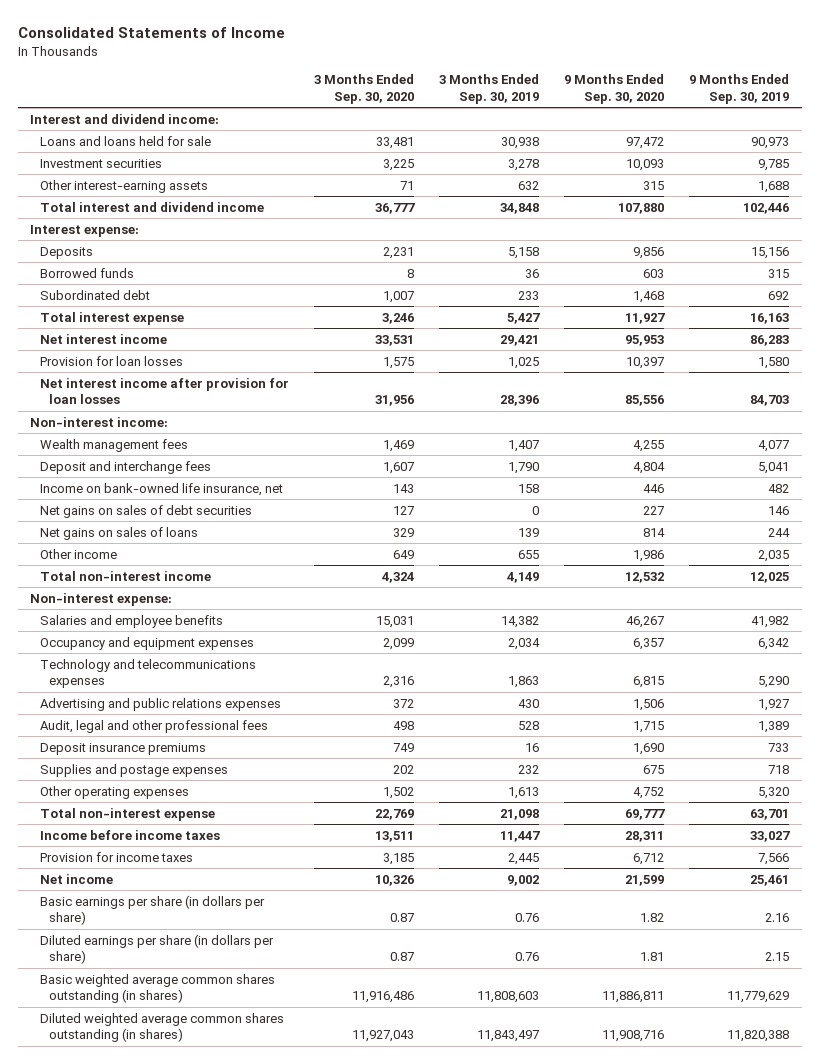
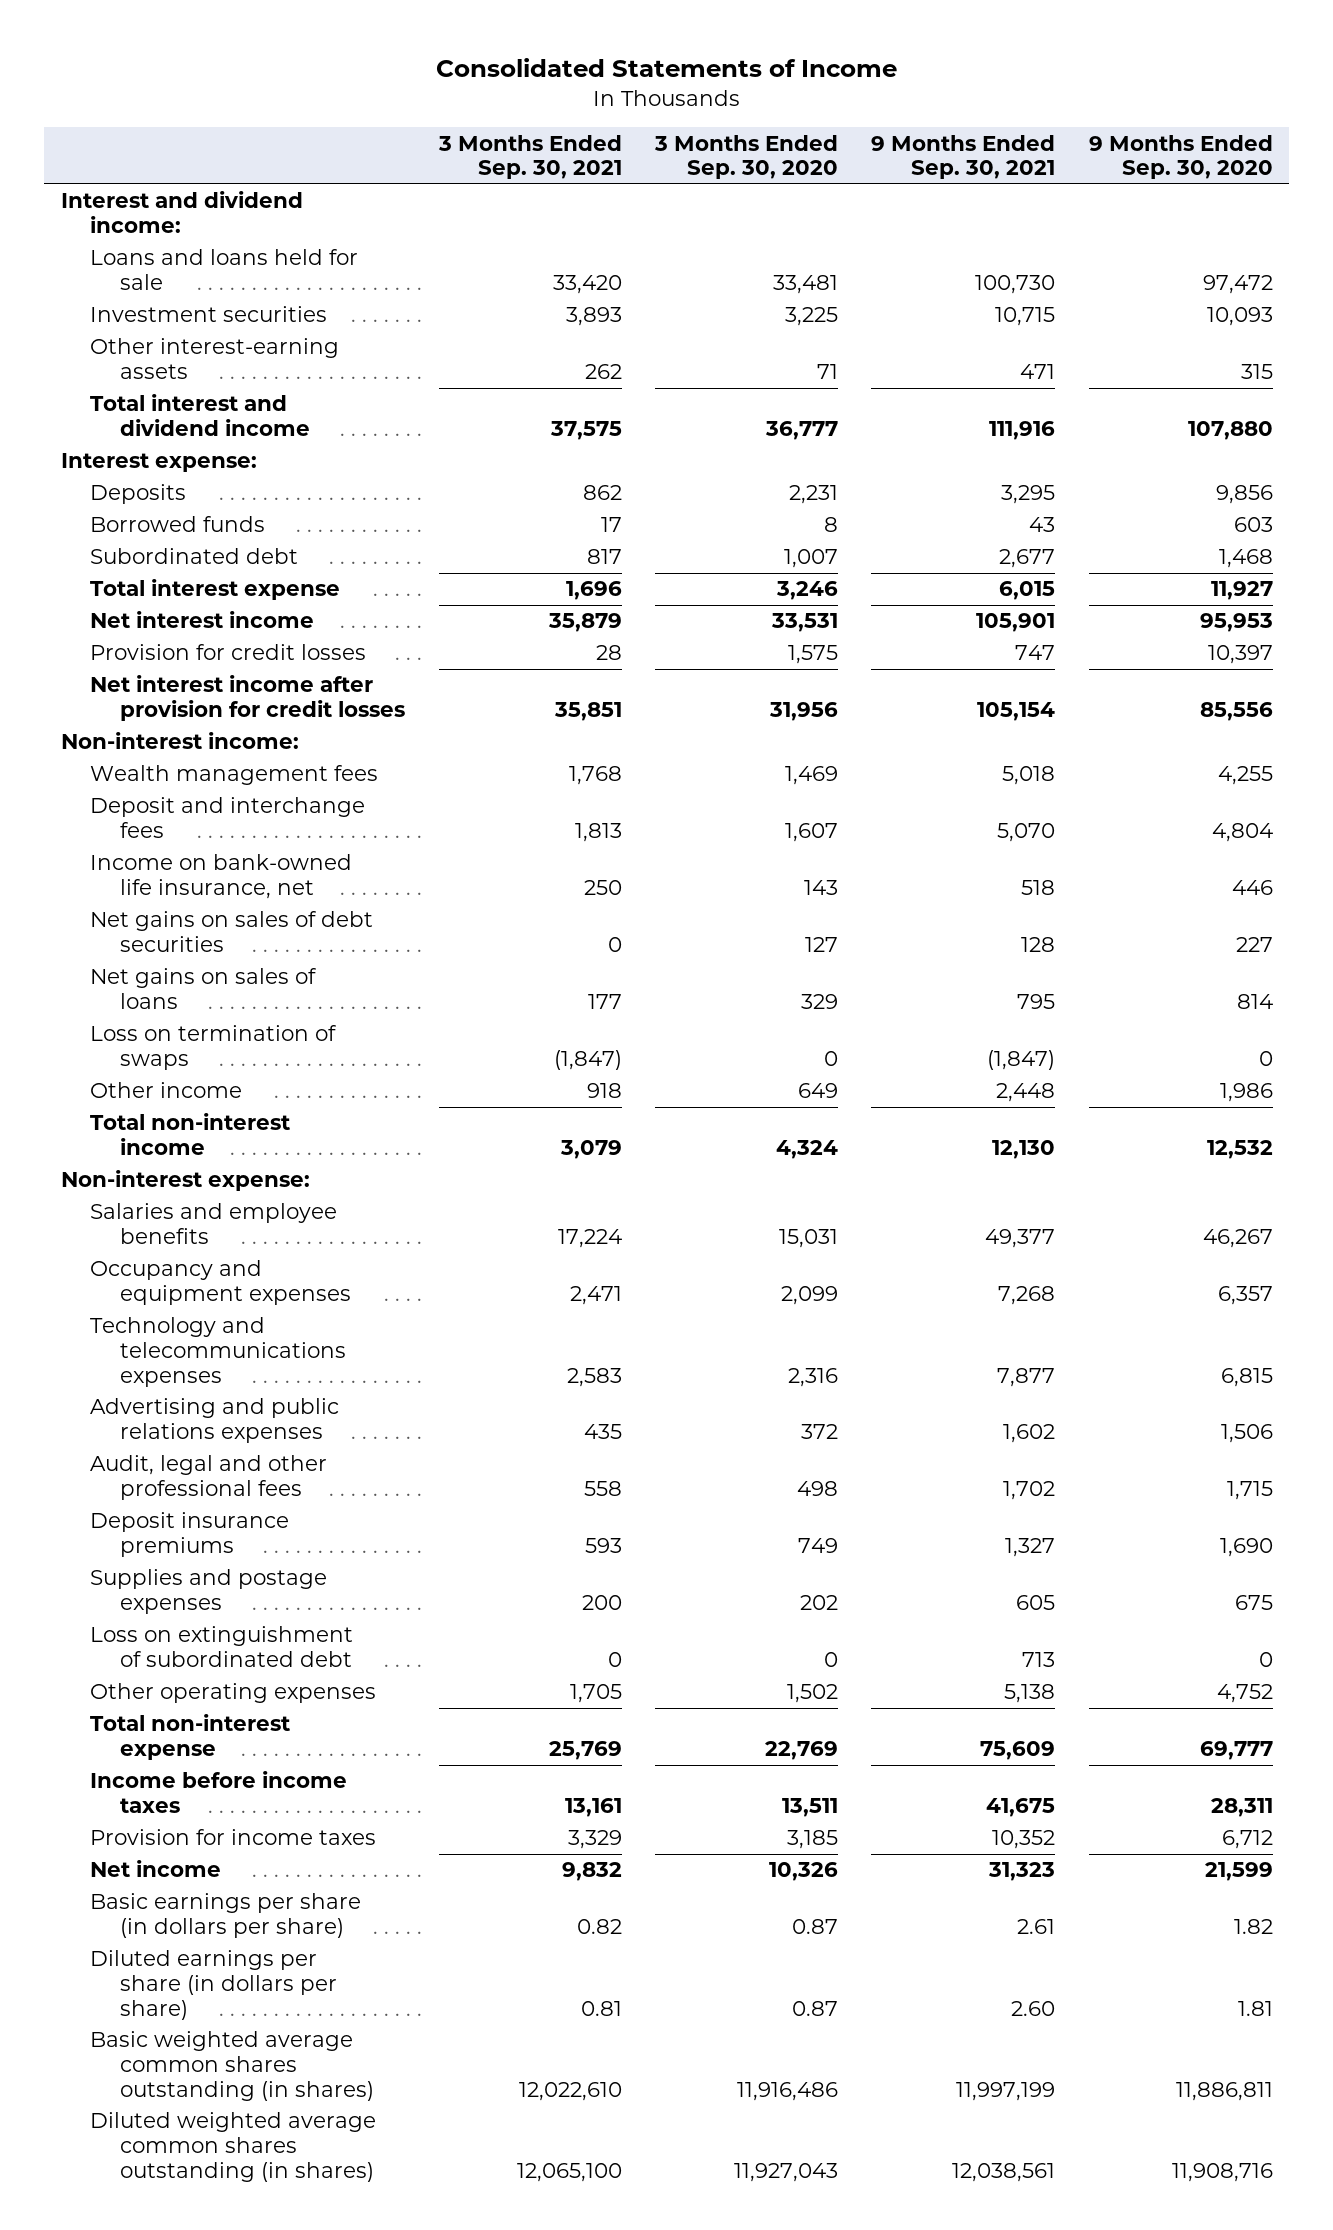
- | 3 Months Ended Sep. 30, 2020 | 3 Months Ended Sep. 30, 2019 | 9 Months Ended Sep. 30, 2020 | 9 Months Ended Sep. 30, 2019
+ | 3 Months Ended Sep. 30, 2021 | 3 Months Ended Sep. 30, 2020 | 9 Months Ended Sep. 30, 2021 | 9 Months Ended Sep. 30, 2020
- Provision for loan losses | 1,575 | 1,025 | 10,397 | 1,580
- Net interest income after provision for loan losses | 31,956 | 28,396 | 85,556 | 84,703
+ Provision for credit losses | 28 | 1,575 | 747 | 10,397
+ Net interest income after provision for credit losses | 35,851 | 31,956 | 105,154 | 85,556
+ Loss on termination of swaps | (1,847) | 0 | (1,847) | 0
+ Loss on extinguishment of subordinated debt | 0 | 0 | 713 | 0

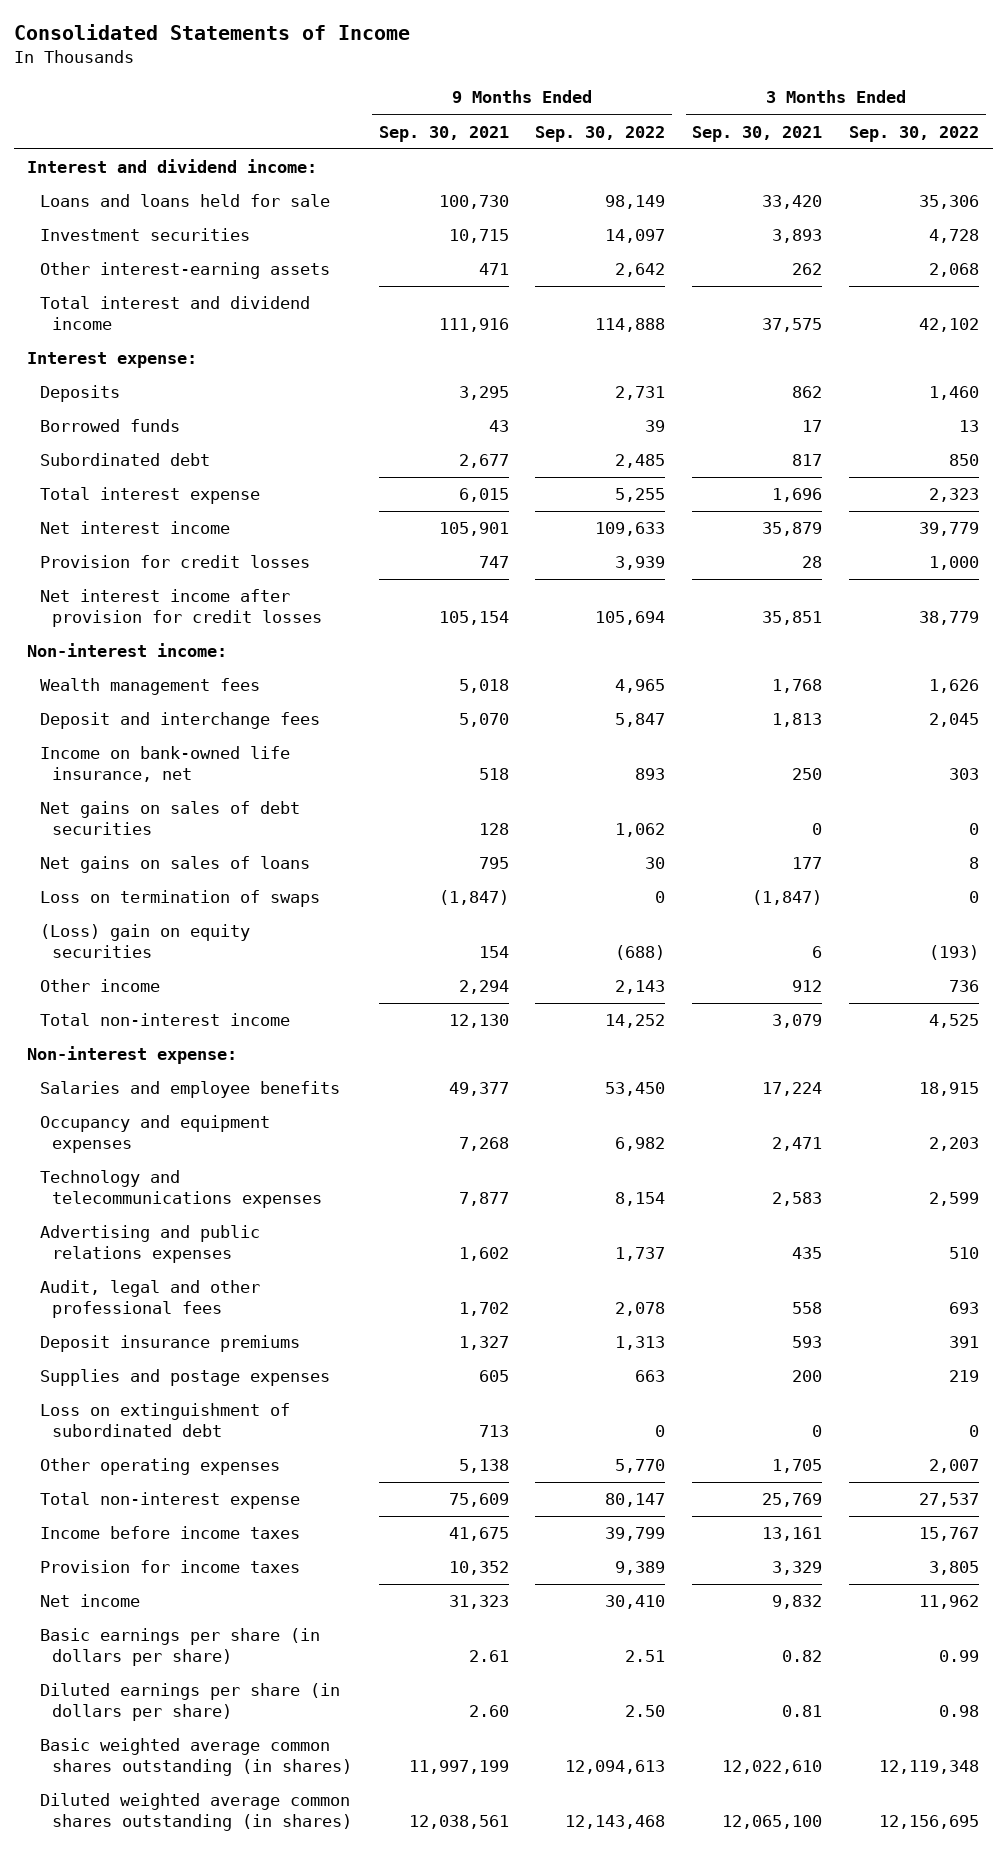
- | 3 Months Ended Sep. 30, 2021 | 3 Months Ended Sep. 30, 2020 | 9 Months Ended Sep. 30, 2021 | 9 Months Ended Sep. 30, 2020
+ | 9 Months Ended Sep. 30, 2021 | 9 Months Ended Sep. 30, 2022 | 3 Months Ended Sep. 30, 2021 | 3 Months Ended Sep. 30, 2022
- Other income | 918 | 649 | 2,448 | 1,986
+ (Loss) gain on equity securities | 154 | (688) | 6 | (193)
+ Other income | 2,294 | 2,143 | 912 | 736

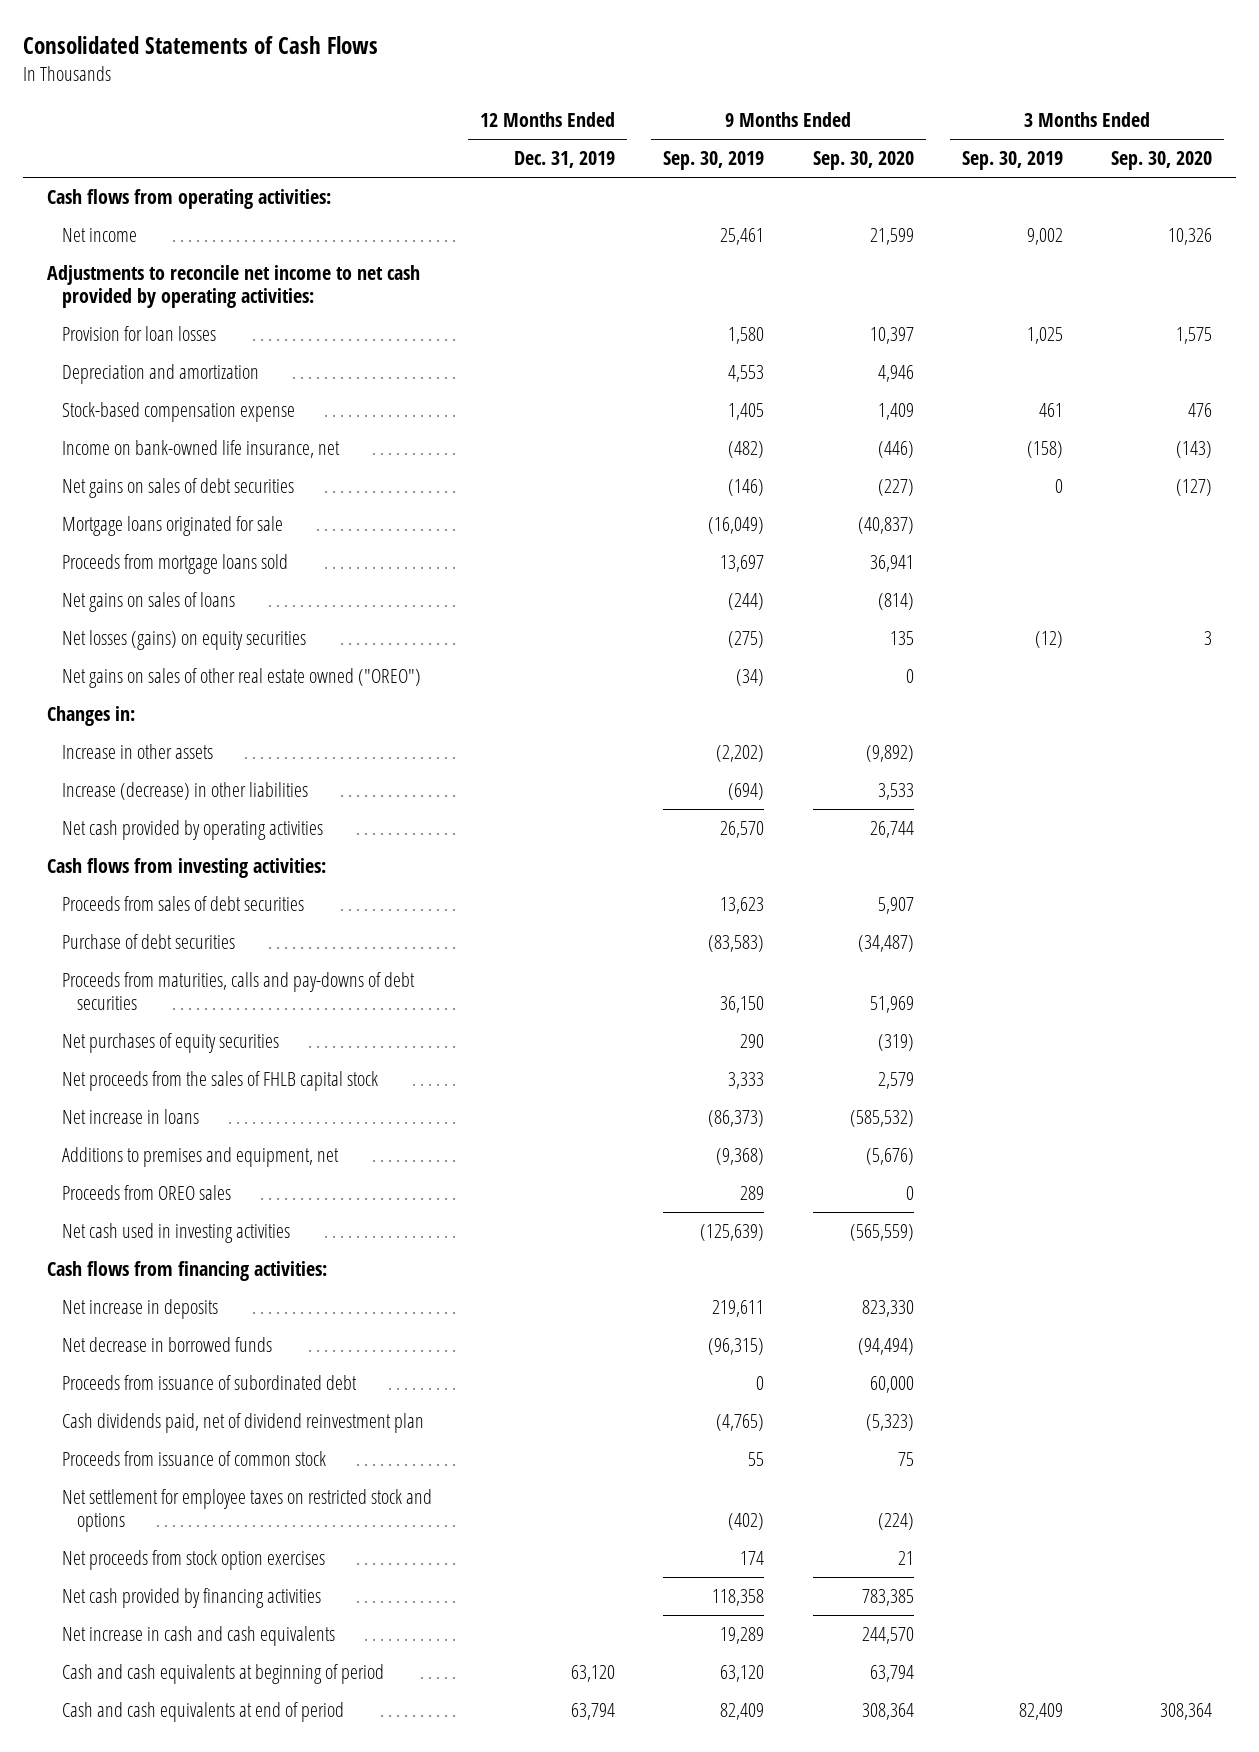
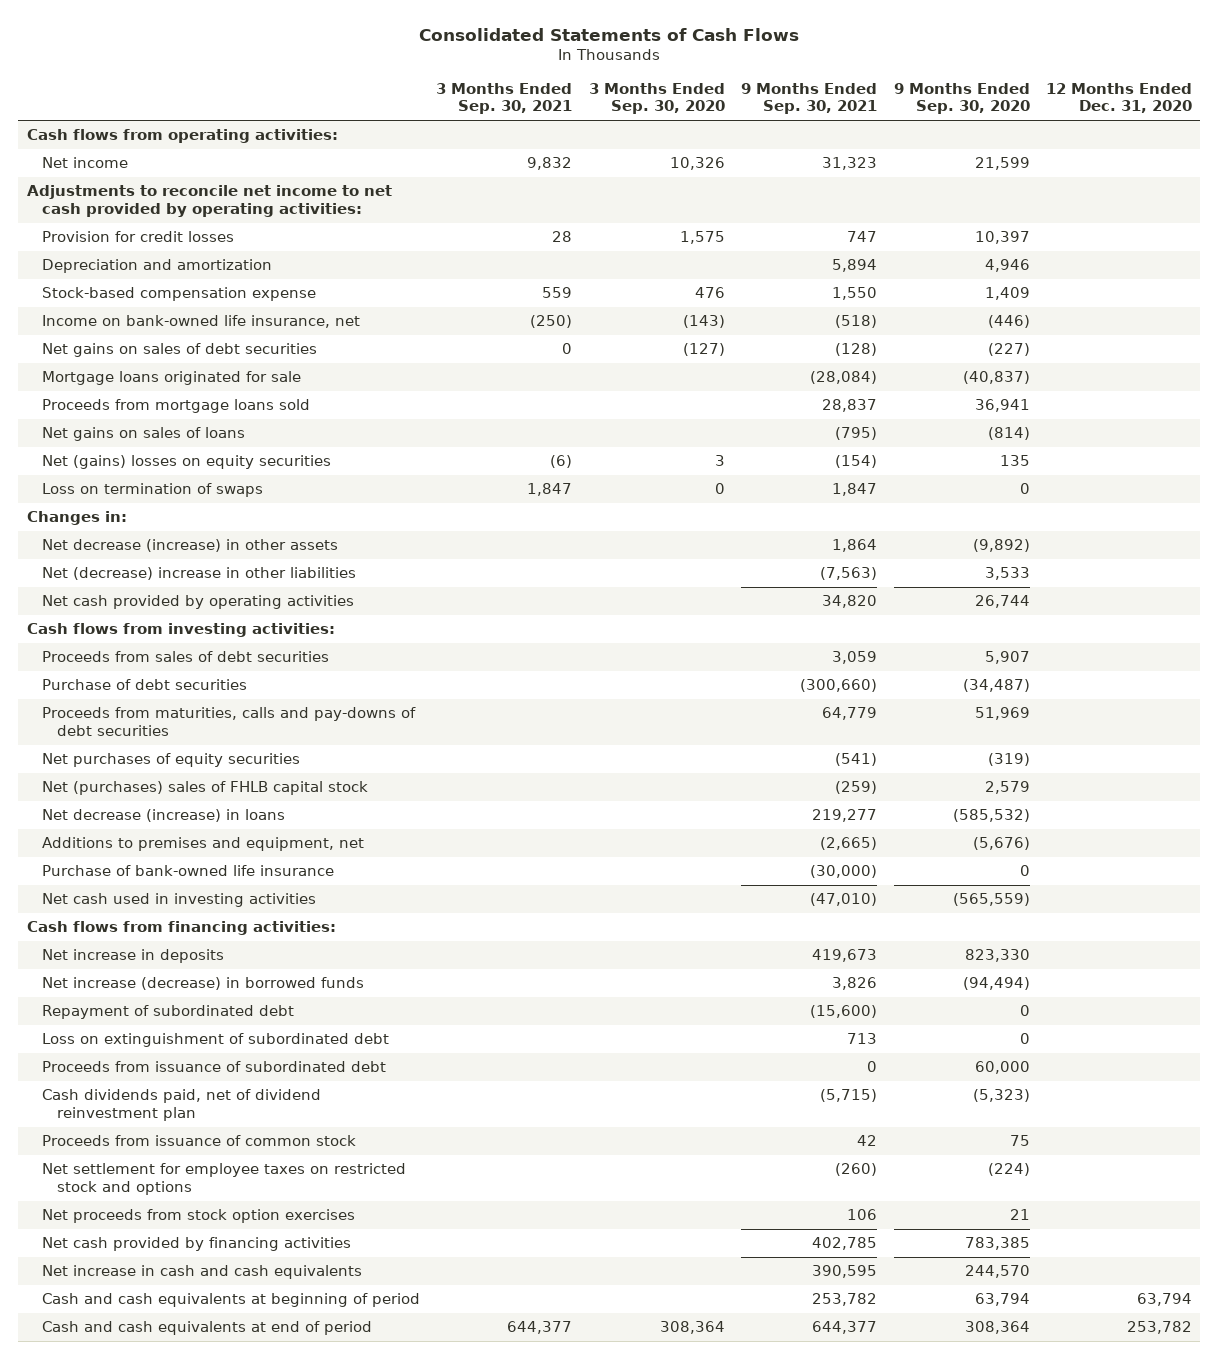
- | 12 Months Ended Dec. 31, 2019 | 9 Months Ended Sep. 30, 2019 | 9 Months Ended Sep. 30, 2020 | 3 Months Ended Sep. 30, 2019 | 3 Months Ended Sep. 30, 2020
+ | 3 Months Ended Sep. 30, 2021 | 3 Months Ended Sep. 30, 2020 | 9 Months Ended Sep. 30, 2021 | 9 Months Ended Sep. 30, 2020 | 12 Months Ended Dec. 31, 2020
- Provision for loan losses | | 1,580 | 10,397 | 1,025 | 1,575
+ Provision for credit losses | 28 | 1,575 | 747 | 10,397 |
- Net losses (gains) on equity securities | | (275) | 135 | (12) | 3
- Net gains on sales of other real estate owned ("OREO") | | (34) | 0 | |
+ Net (gains) losses on equity securities | (6) | 3 | (154) | 135 |
+ Loss on termination of swaps | 1,847 | 0 | 1,847 | 0 |
- Increase in other assets | | (2,202) | (9,892) | |
- Increase (decrease) in other liabilities | | (694) | 3,533 | |
+ Net decrease (increase) in other assets | | | 1,864 | (9,892) |
+ Net (decrease) increase in other liabilities | | | (7,563) | 3,533 |
- Net proceeds from the sales of FHLB capital stock | | 3,333 | 2,579 | |
- Net increase in loans | | (86,373) | (585,532) | |
+ Net (purchases) sales of FHLB capital stock | | | (259) | 2,579 |
+ Net decrease (increase) in loans | | | 219,277 | (585,532) |
- Proceeds from OREO sales | | 289 | 0 | |
+ Purchase of bank-owned life insurance | | | (30,000) | 0 |
- Net decrease in borrowed funds | | (96,315) | (94,494) | |
+ Net increase (decrease) in borrowed funds | | | 3,826 | (94,494) |
+ Repayment of subordinated debt | | | (15,600) | 0 |
+ Loss on extinguishment of subordinated debt | | | 713 | 0 |

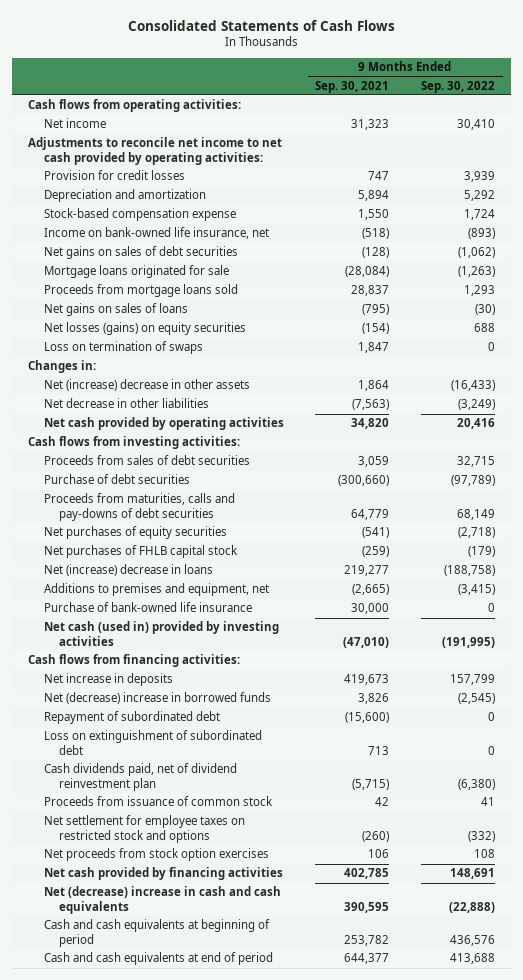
- | 3 Months Ended Sep. 30, 2021 | 3 Months Ended Sep. 30, 2020 | 9 Months Ended Sep. 30, 2021 | 9 Months Ended Sep. 30, 2020 | 12 Months Ended Dec. 31, 2020
+ | 9 Months Ended Sep. 30, 2021 | 9 Months Ended Sep. 30, 2022
- Net (gains) losses on equity securities | (6) | 3 | (154) | 135 |
+ Net losses (gains) on equity securities | (154) | 688
- Net decrease (increase) in other assets | | | 1,864 | (9,892) |
- Net (decrease) increase in other liabilities | | | (7,563) | 3,533 |
+ Net (increase) decrease in other assets | 1,864 | (16,433)
+ Net decrease in other liabilities | (7,563) | (3,249)
- Net (purchases) sales of FHLB capital stock | | | (259) | 2,579 |
- Net decrease (increase) in loans | | | 219,277 | (585,532) |
+ Net purchases of FHLB capital stock | (259) | (179)
+ Net (increase) decrease in loans | 219,277 | (188,758)
- Purchase of bank-owned life insurance | | | (30,000) | 0 |
- Net cash used in investing activities | | | (47,010) | (565,559) |
+ Purchase of bank-owned life insurance | 30,000 | 0
+ Net cash (used in) provided by investing activities | (47,010) | (191,995)
- Net increase (decrease) in borrowed funds | | | 3,826 | (94,494) |
+ Net (decrease) increase in borrowed funds | 3,826 | (2,545)
- Proceeds from issuance of subordinated debt | | | 0 | 60,000 |
- Net increase in cash and cash equivalents | | | 390,595 | 244,570 |
+ Net (decrease) increase in cash and cash equivalents | 390,595 | (22,888)

